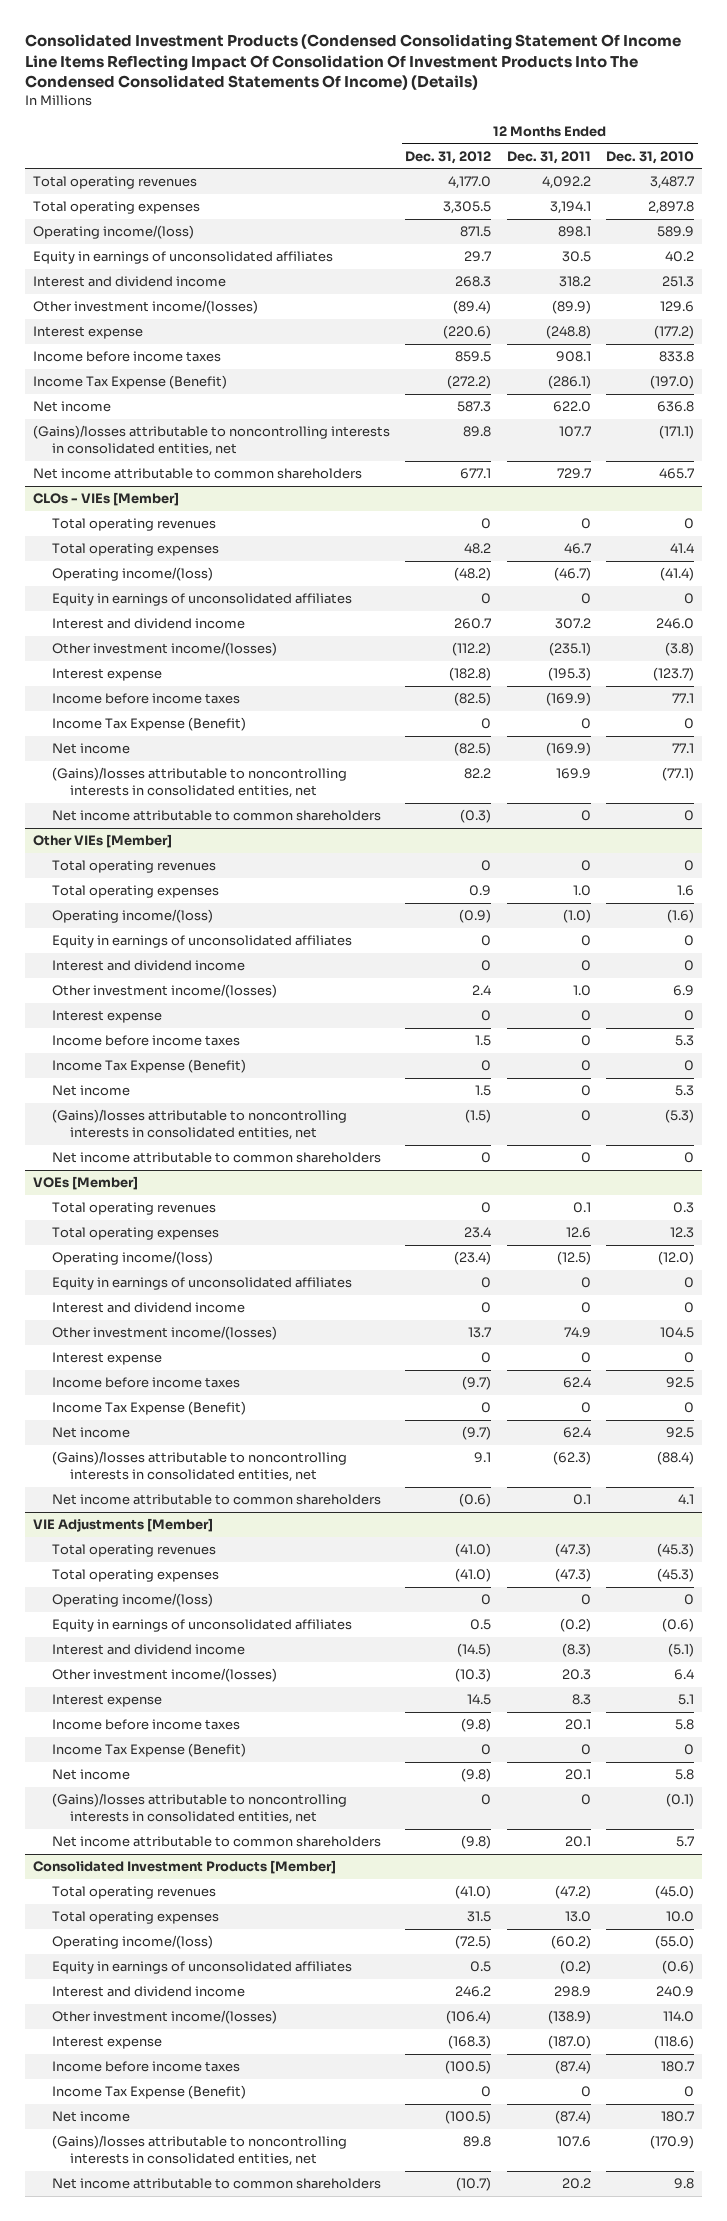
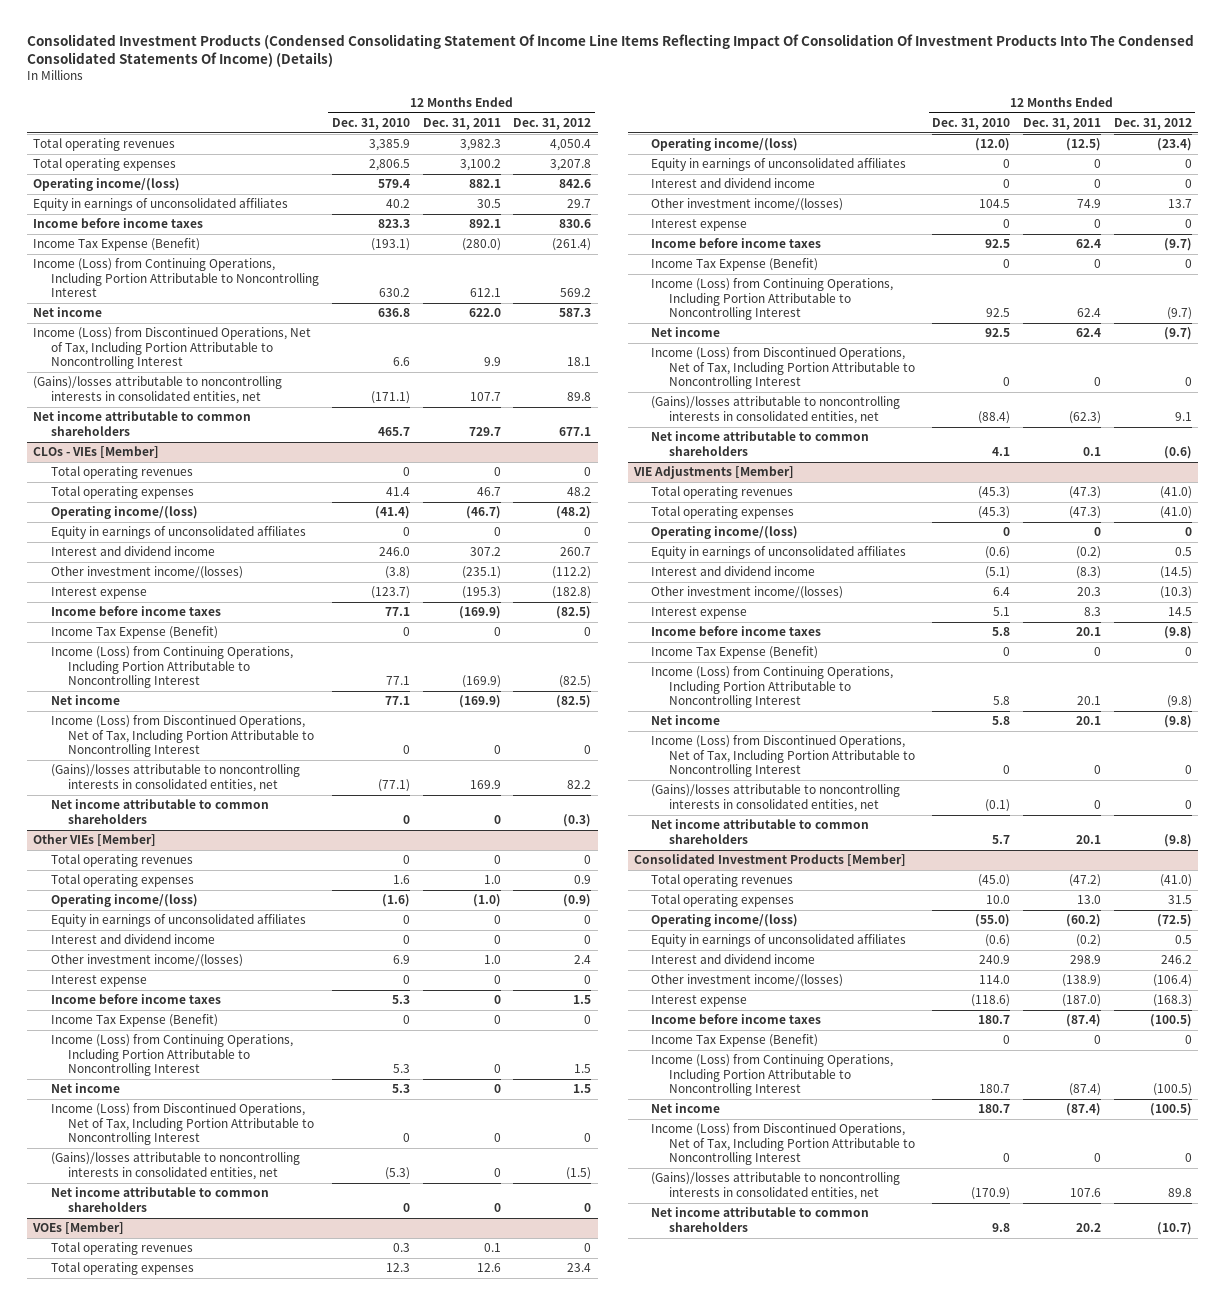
- | 12 Months Ended Dec. 31, 2012 | 12 Months Ended Dec. 31, 2011 | 12 Months Ended Dec. 31, 2010
+ | 12 Months Ended Dec. 31, 2010 | 12 Months Ended Dec. 31, 2011 | 12 Months Ended Dec. 31, 2012
- Total operating revenues | 4,177.0 | 4,092.2 | 3,487.7
- Total operating expenses | 3,305.5 | 3,194.1 | 2,897.8
- Operating income/(loss) | 871.5 | 898.1 | 589.9
+ Total operating revenues | 3,385.9 | 3,982.3 | 4,050.4
+ Total operating expenses | 2,806.5 | 3,100.2 | 3,207.8
+ Operating income/(loss) | 579.4 | 882.1 | 842.6
- Interest and dividend income | 268.3 | 318.2 | 251.3
- Other investment income/(losses) | (89.4) | (89.9) | 129.6
- Interest expense | (220.6) | (248.8) | (177.2)
- Income before income taxes | 859.5 | 908.1 | 833.8
- Income Tax Expense (Benefit) | (272.2) | (286.1) | (197.0)
+ Income before income taxes | 823.3 | 892.1 | 830.6
+ Income Tax Expense (Benefit) | (193.1) | (280.0) | (261.4)
+ Income (Loss) from Continuing Operations, Including Portion Attributable to Noncontrolling Interest | 630.2 | 612.1 | 569.2
+ Income (Loss) from Discontinued Operations, Net of Tax, Including Portion Attributable to Noncontrolling Interest | 6.6 | 9.9 | 18.1
@ CLOs - VIEs [Member]
+ Income (Loss) from Continuing Operations, Including Portion Attributable to Noncontrolling Interest | 77.1 | (169.9) | (82.5)
+ Income (Loss) from Discontinued Operations, Net of Tax, Including Portion Attributable to Noncontrolling Interest | 0 | 0 | 0
@ Other VIEs [Member]
+ Income (Loss) from Continuing Operations, Including Portion Attributable to Noncontrolling Interest | 5.3 | 0 | 1.5
+ Income (Loss) from Discontinued Operations, Net of Tax, Including Portion Attributable to Noncontrolling Interest | 0 | 0 | 0
@ VOEs [Member]
+ Income (Loss) from Continuing Operations, Including Portion Attributable to Noncontrolling Interest | 92.5 | 62.4 | (9.7)
+ Income (Loss) from Discontinued Operations, Net of Tax, Including Portion Attributable to Noncontrolling Interest | 0 | 0 | 0
@ VIE Adjustments [Member]
+ Income (Loss) from Continuing Operations, Including Portion Attributable to Noncontrolling Interest | 5.8 | 20.1 | (9.8)
+ Income (Loss) from Discontinued Operations, Net of Tax, Including Portion Attributable to Noncontrolling Interest | 0 | 0 | 0
@ Consolidated Investment Products [Member]
+ Income (Loss) from Continuing Operations, Including Portion Attributable to Noncontrolling Interest | 180.7 | (87.4) | (100.5)
+ Income (Loss) from Discontinued Operations, Net of Tax, Including Portion Attributable to Noncontrolling Interest | 0 | 0 | 0

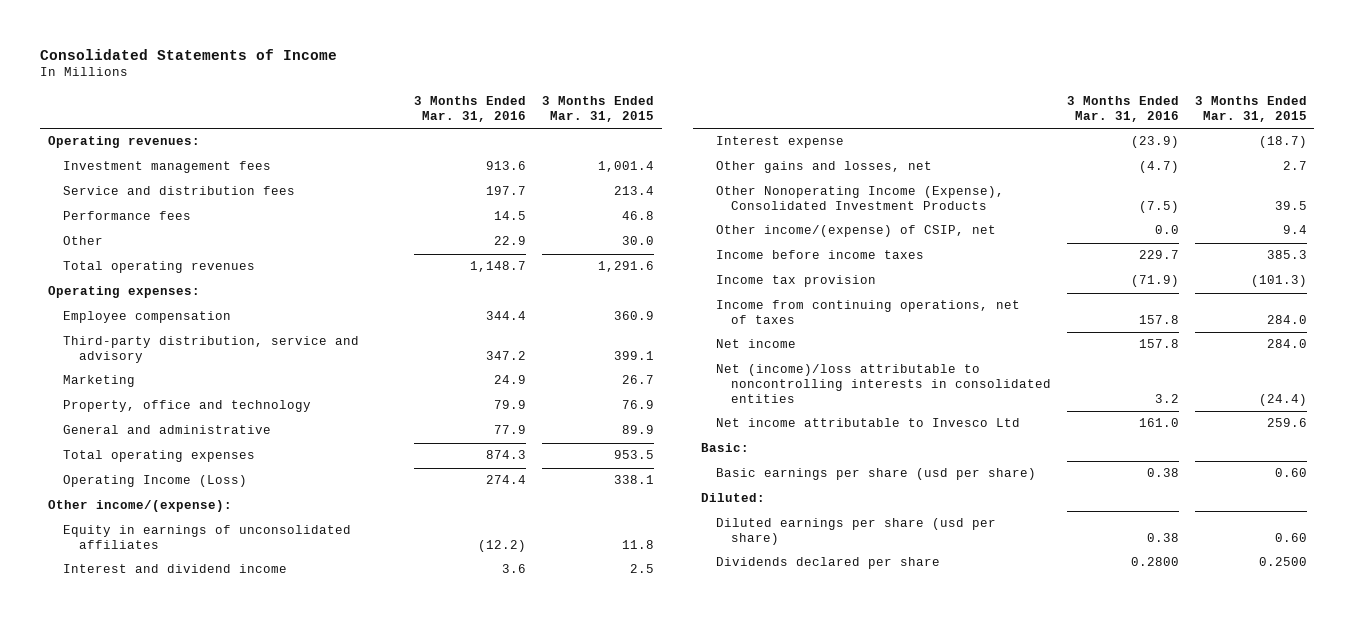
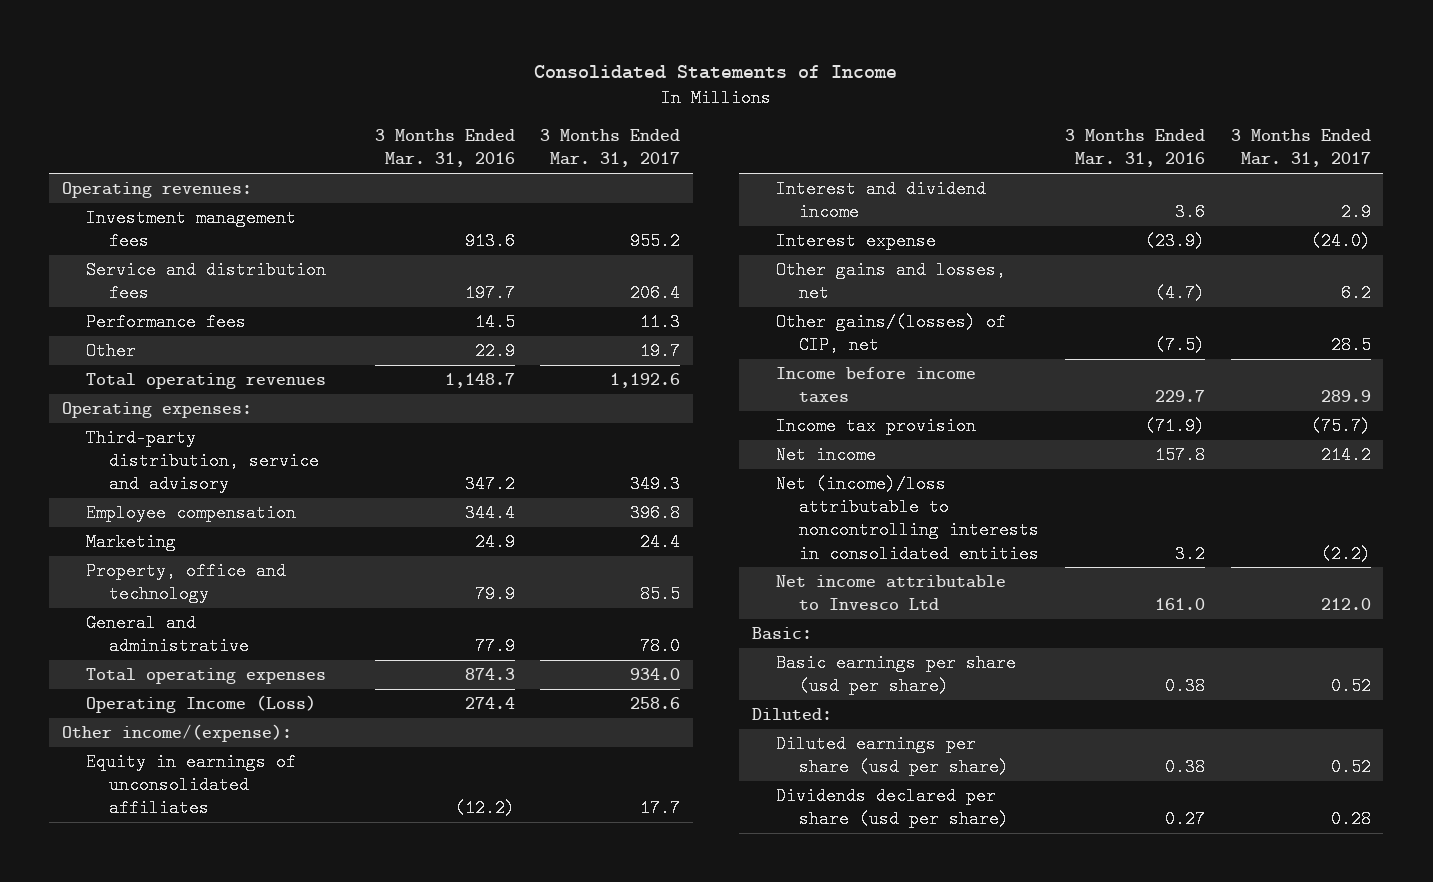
- | 3 Months Ended Mar. 31, 2016 | 3 Months Ended Mar. 31, 2015
+ | 3 Months Ended Mar. 31, 2016 | 3 Months Ended Mar. 31, 2017
moved down: Employee compensation | 344.4 | 396.8
- Other Nonoperating Income (Expense), Consolidated Investment Products | (7.5) | 39.5
- Other income/(expense) of CSIP, net | 0.0 | 9.4
+ Other gains/(losses) of CIP, net | (7.5) | 28.5
- Income from continuing operations, net of taxes | 157.8 | 284.0
- Dividends declared per share | 0.2800 | 0.2500
+ Dividends declared per share (usd per share) | 0.27 | 0.28

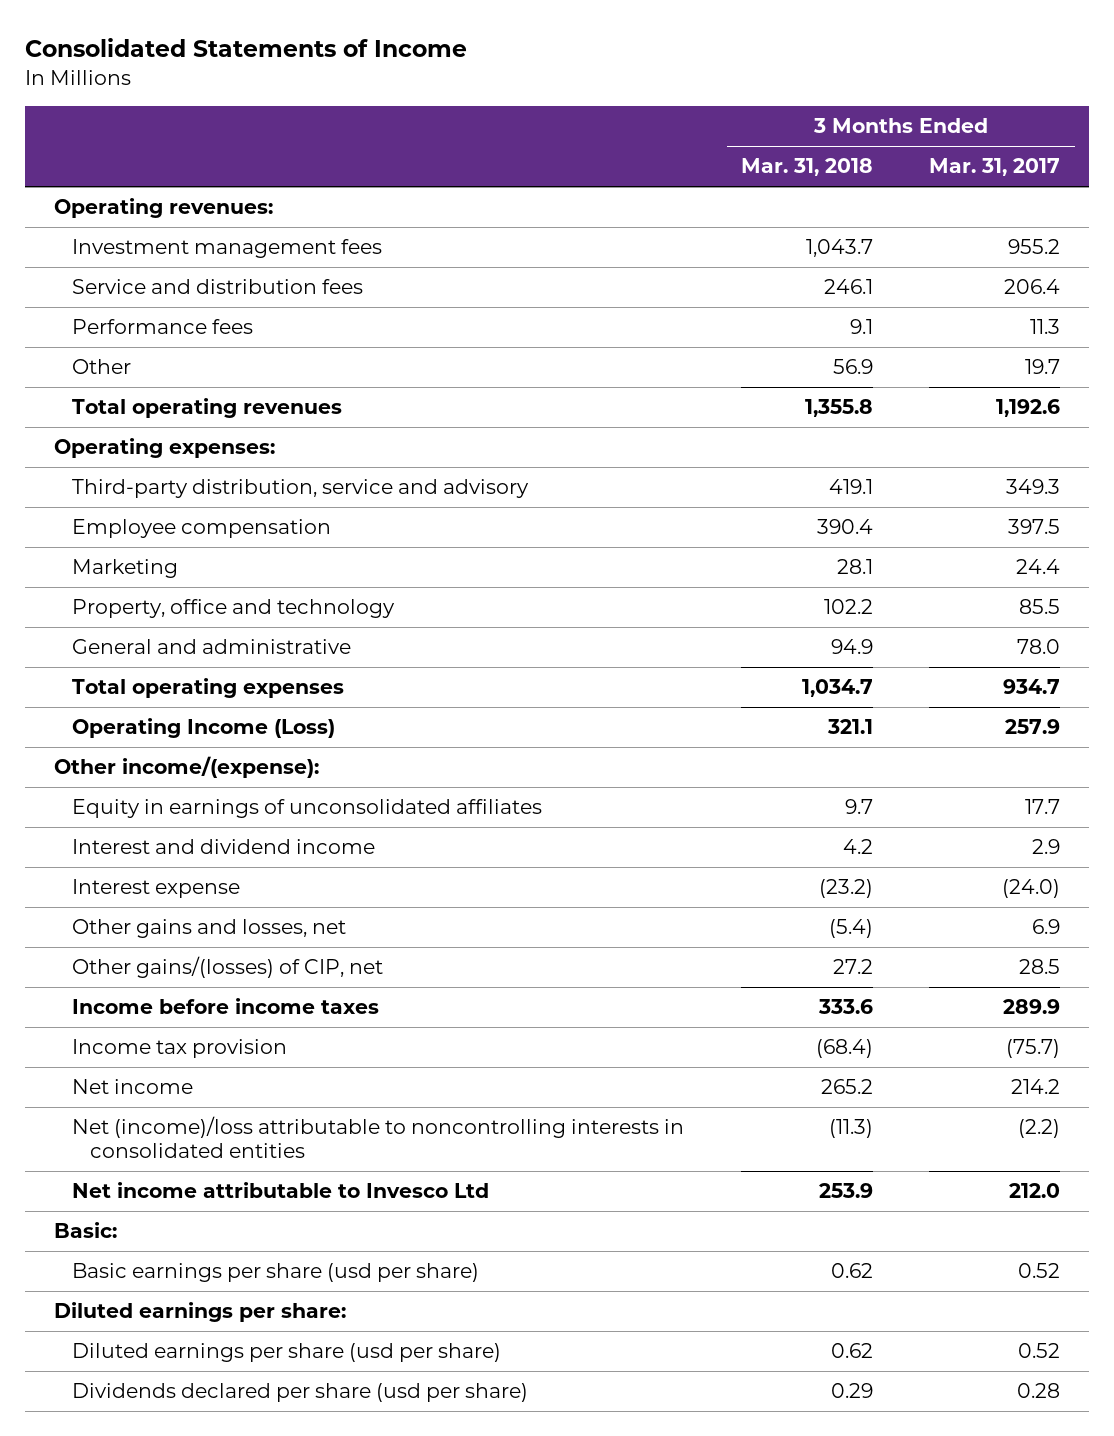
- | 3 Months Ended Mar. 31, 2016 | 3 Months Ended Mar. 31, 2017
+ | 3 Months Ended Mar. 31, 2018 | 3 Months Ended Mar. 31, 2017
- Employee compensation | 344.4 | 396.8
+ Employee compensation | 390.4 | 397.5
- Total operating expenses | 874.3 | 934.0
- Operating Income (Loss) | 274.4 | 258.6
+ Total operating expenses | 1,034.7 | 934.7
+ Operating Income (Loss) | 321.1 | 257.9
- Other gains and losses, net | (4.7) | 6.2
+ Other gains and losses, net | (5.4) | 6.9
- Diluted:
+ Diluted earnings per share:

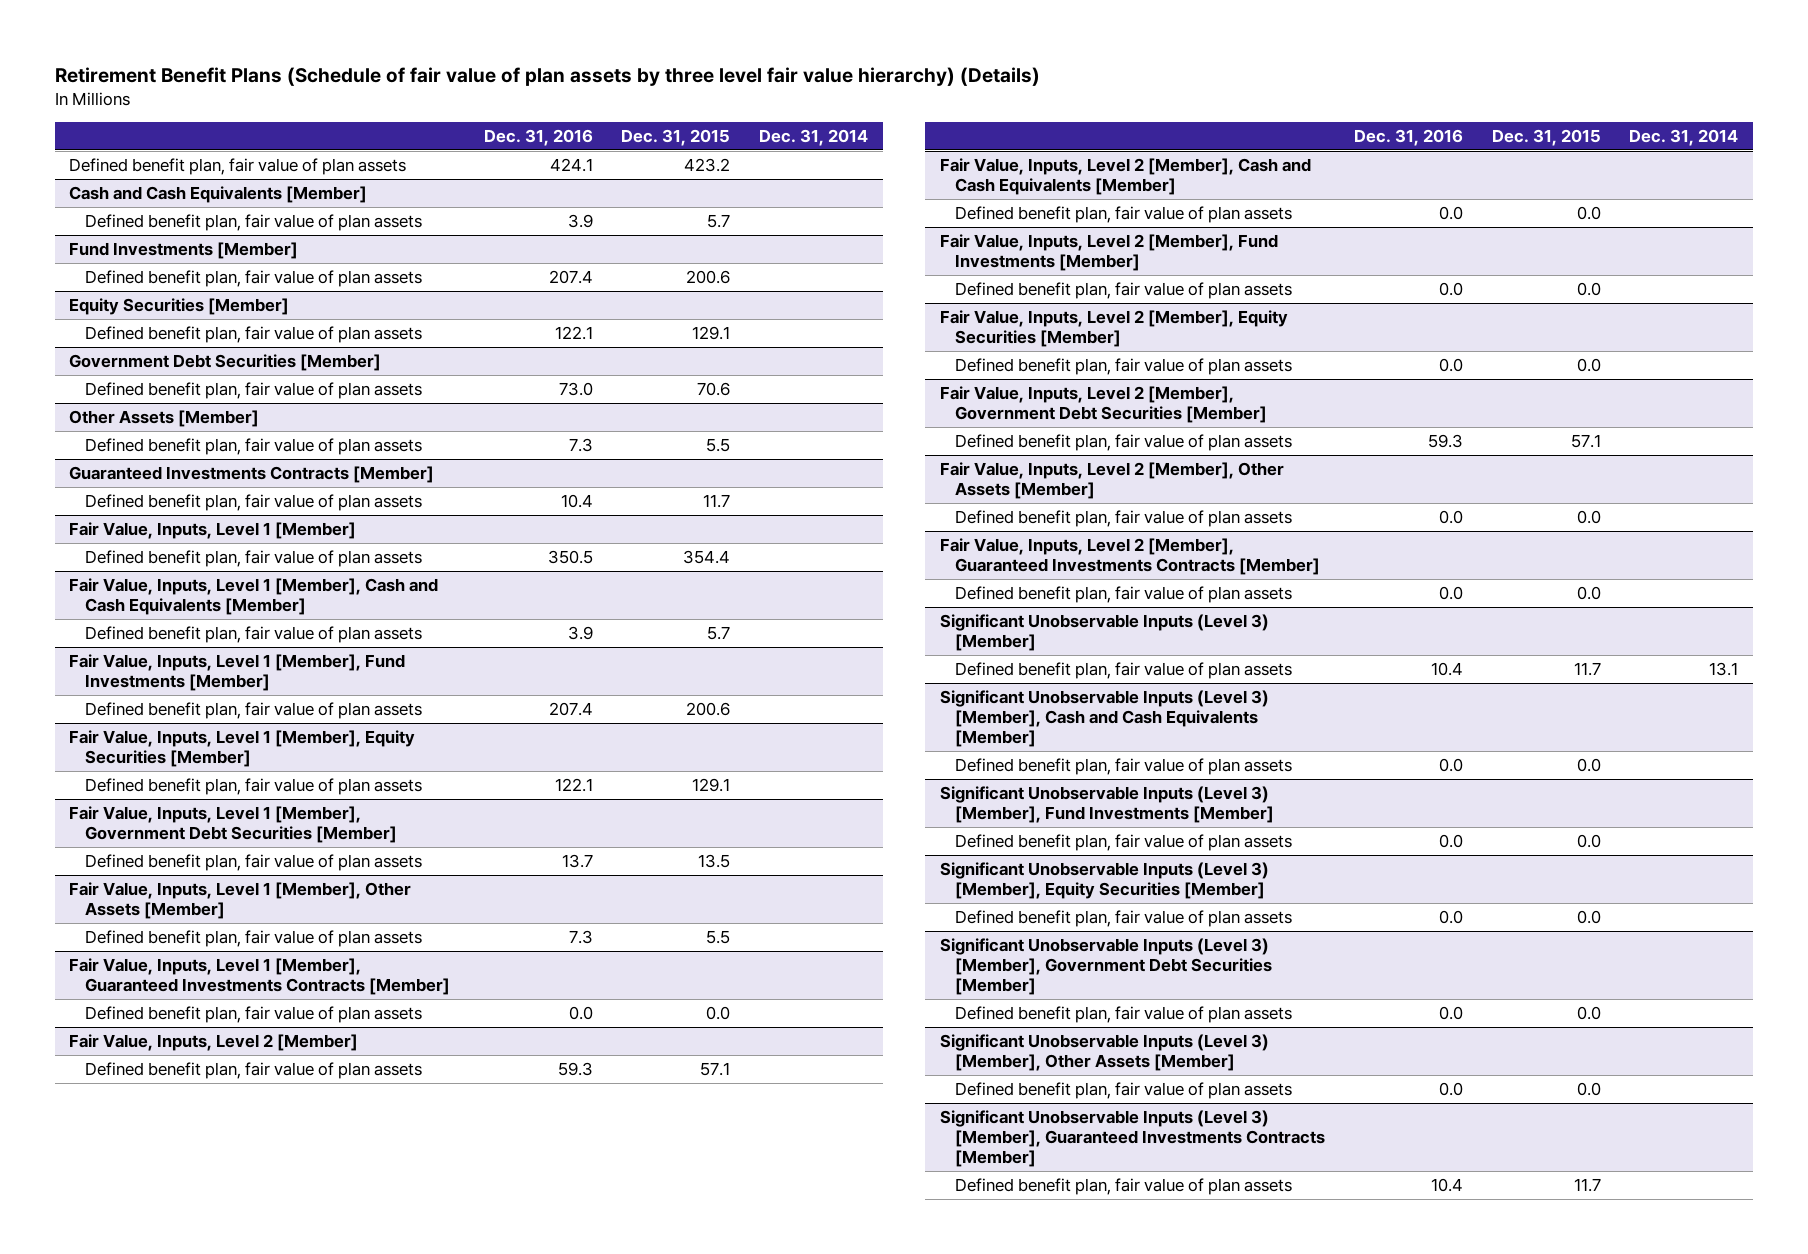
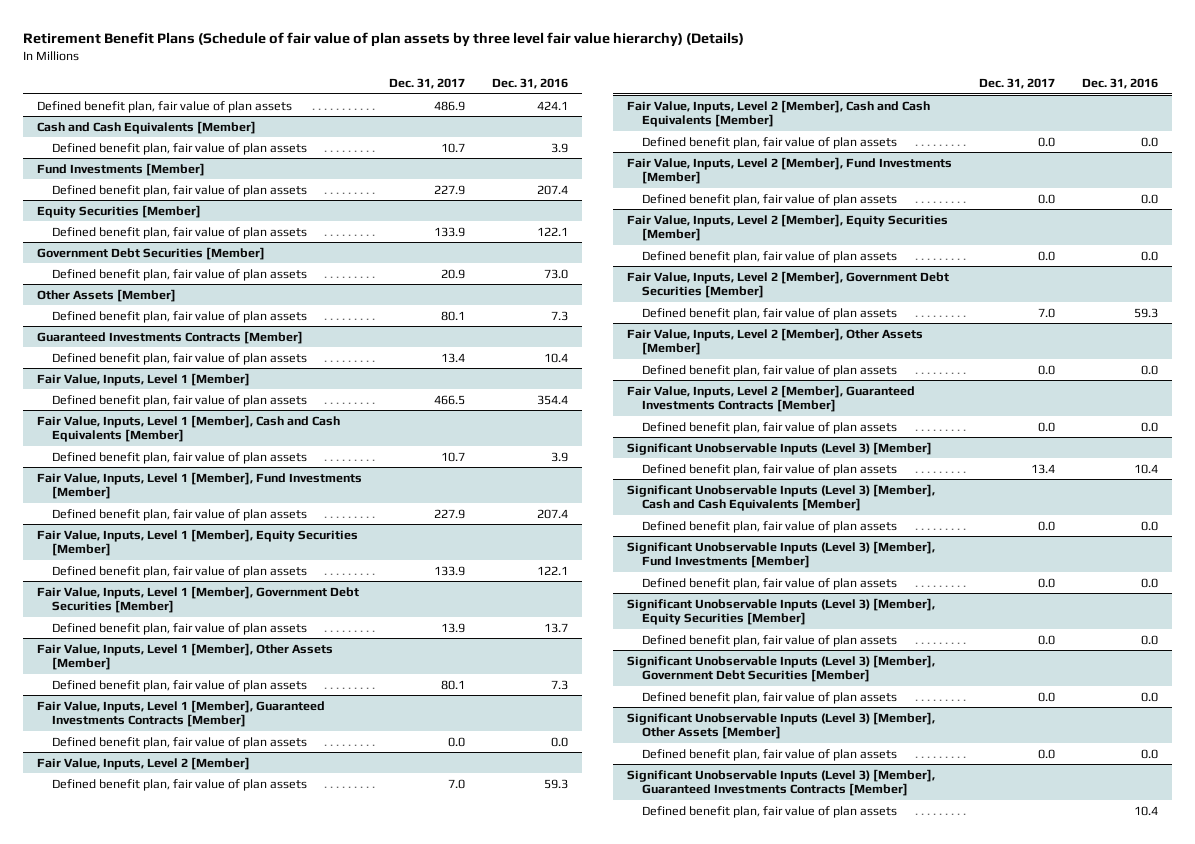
- | Dec. 31, 2016 | Dec. 31, 2015 | Dec. 31, 2014
+ | Dec. 31, 2017 | Dec. 31, 2016
@ Fair Value, Inputs, Level 1 [Member]
- Defined benefit plan, fair value of plan assets | 350.5 | 354.4 |
+ Defined benefit plan, fair value of plan assets | 466.5 | 354.4

